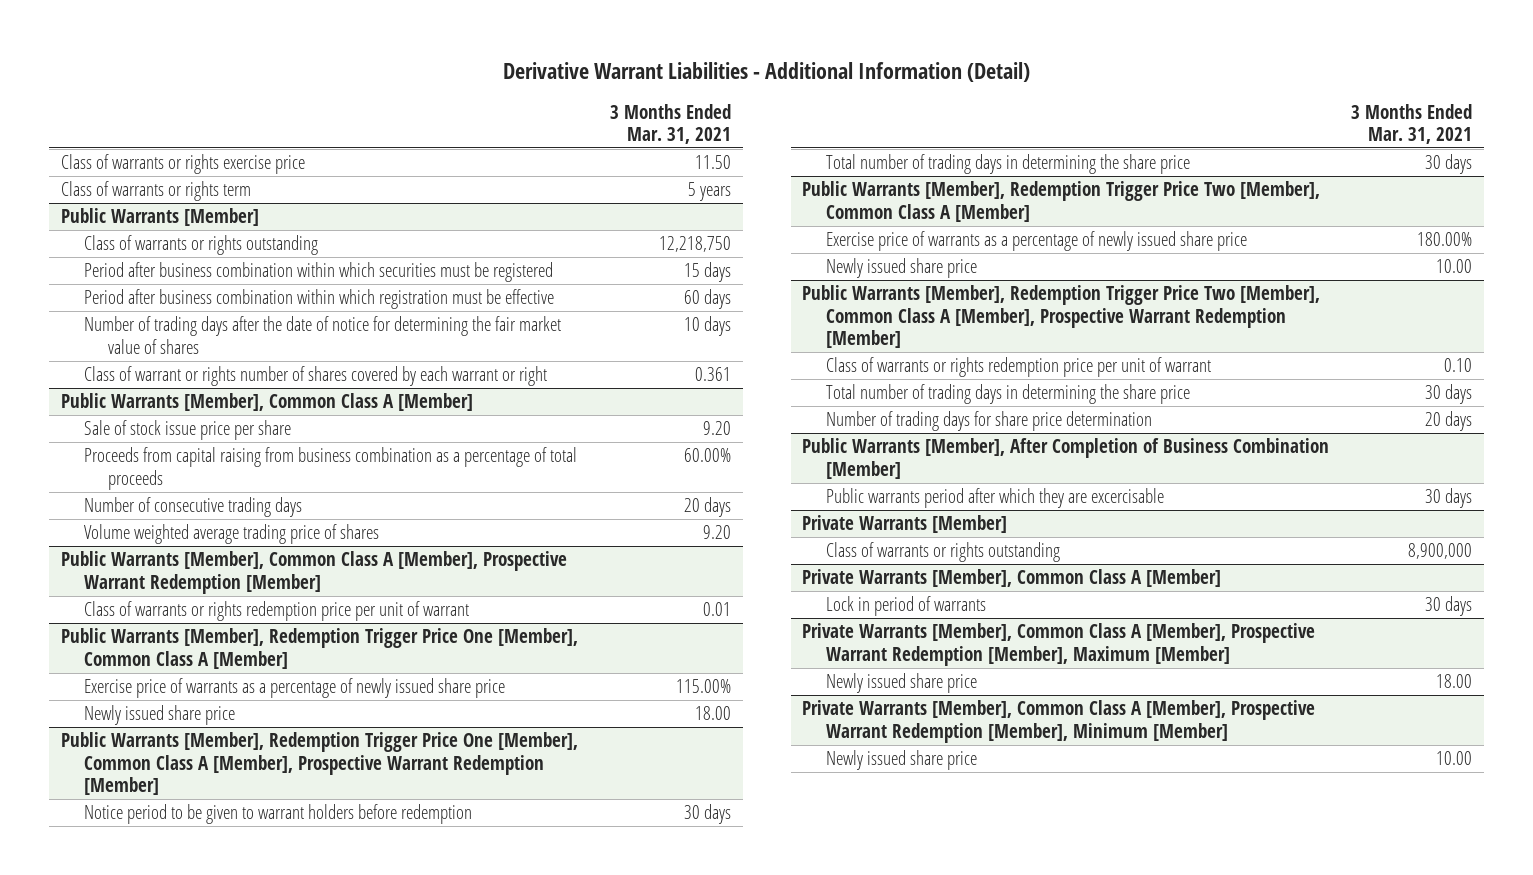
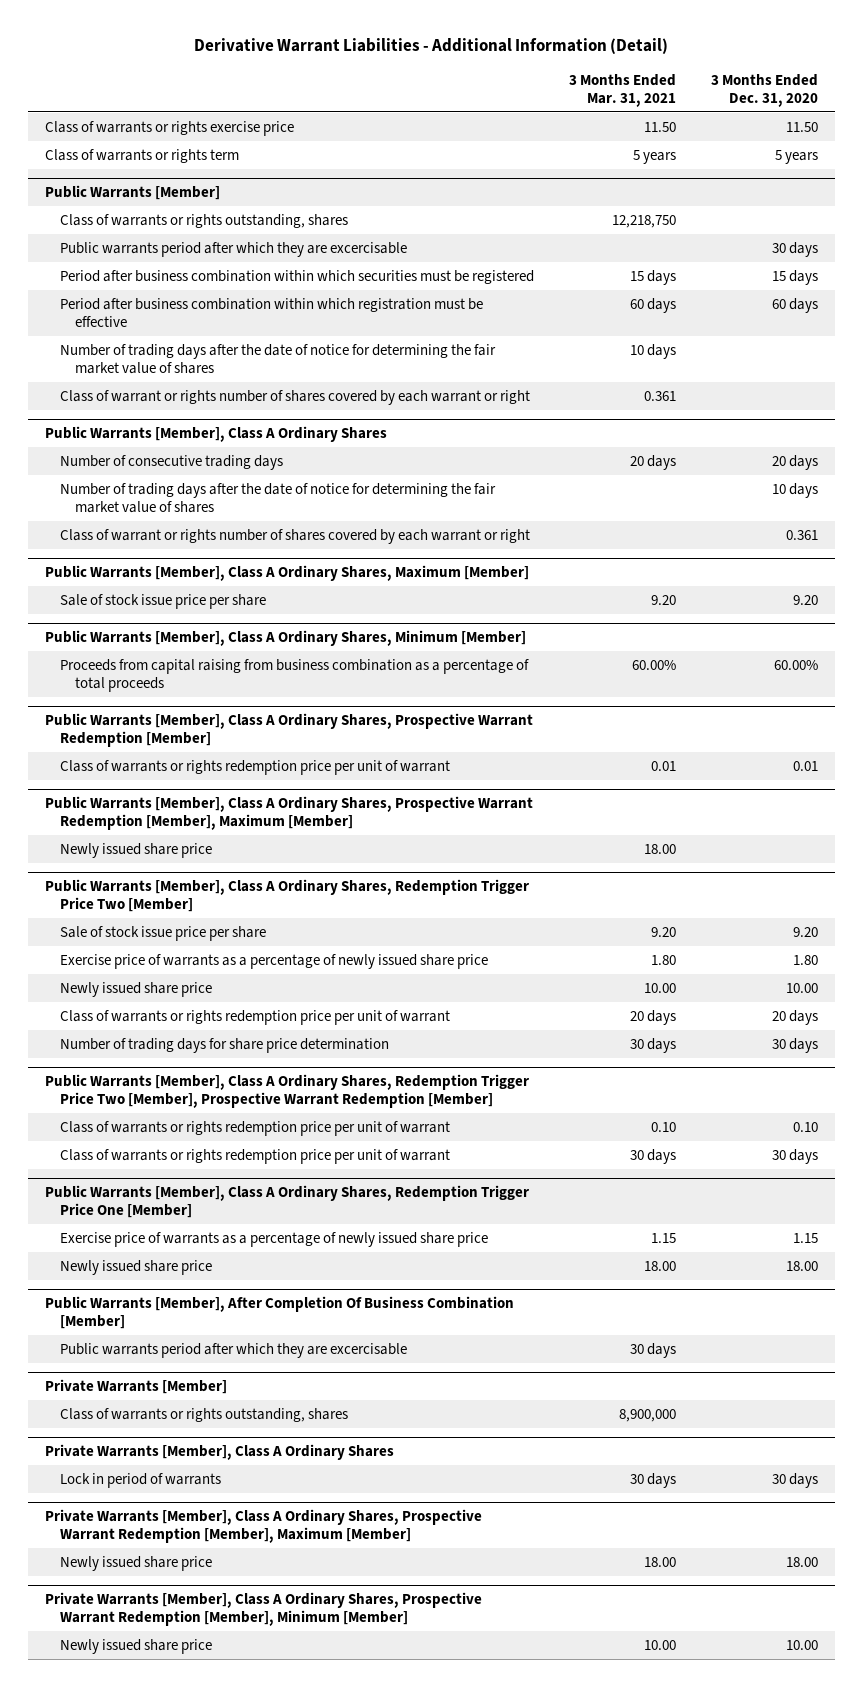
- | 3 Months Ended Mar. 31, 2021
+ | 3 Months Ended Mar. 31, 2021 | 3 Months Ended Dec. 31, 2020
@ Public Warrants [Member]
- Class of warrants or rights outstanding | 12,218,750
+ Class of warrants or rights outstanding, shares | 12,218,750 |
+ Public warrants period after which they are excercisable | | 30 days
- Public Warrants [Member], Common Class A [Member]
+ Public Warrants [Member], Class A Ordinary Shares
+ Number of consecutive trading days | 20 days | 20 days
+ Number of trading days after the date of notice for determining the fair market value of shares | | 10 days
+ Class of warrant or rights number of shares covered by each warrant or right | | 0.361
+ Public Warrants [Member], Class A Ordinary Shares, Maximum [Member]
+ Public Warrants [Member], Class A Ordinary Shares, Minimum [Member]
- Number of consecutive trading days | 20 days
- Volume weighted average trading price of shares | 9.20
- Public Warrants [Member], Common Class A [Member], Prospective Warrant Redemption [Member]
+ Public Warrants [Member], Class A Ordinary Shares, Prospective Warrant Redemption [Member]
- Public Warrants [Member], Redemption Trigger Price One [Member], Common Class A [Member]
- Exercise price of warrants as a percentage of newly issued share price | 115.00%
+ Public Warrants [Member], Class A Ordinary Shares, Prospective Warrant Redemption [Member], Maximum [Member]
- Public Warrants [Member], Redemption Trigger Price One [Member], Common Class A [Member], Prospective Warrant Redemption [Member]
- Notice period to be given to warrant holders before redemption | 30 days
- Total number of trading days in determining the share price | 30 days
- Public Warrants [Member], Redemption Trigger Price Two [Member], Common Class A [Member]
- Exercise price of warrants as a percentage of newly issued share price | 180.00%
+ Public Warrants [Member], Class A Ordinary Shares, Redemption Trigger Price Two [Member]
+ Sale of stock issue price per share | 9.20 | 9.20
+ Exercise price of warrants as a percentage of newly issued share price | 1.80 | 1.80
- Public Warrants [Member], Redemption Trigger Price Two [Member], Common Class A [Member], Prospective Warrant Redemption [Member]
+ Class of warrants or rights redemption price per unit of warrant | 20 days | 20 days
+ Number of trading days for share price determination | 30 days | 30 days
+ Public Warrants [Member], Class A Ordinary Shares, Redemption Trigger Price Two [Member], Prospective Warrant Redemption [Member]
- Total number of trading days in determining the share price | 30 days
- Number of trading days for share price determination | 20 days
- Public Warrants [Member], After Completion of Business Combination [Member]
+ Class of warrants or rights redemption price per unit of warrant | 30 days | 30 days
+ Public Warrants [Member], Class A Ordinary Shares, Redemption Trigger Price One [Member]
+ Exercise price of warrants as a percentage of newly issued share price | 1.15 | 1.15
+ Newly issued share price | 18.00 | 18.00
+ Public Warrants [Member], After Completion Of Business Combination [Member]
@ Private Warrants [Member]
- Class of warrants or rights outstanding | 8,900,000
- Private Warrants [Member], Common Class A [Member]
@ Private Warrants [Member]
+ Class of warrants or rights outstanding, shares | 8,900,000 |
+ Private Warrants [Member], Class A Ordinary Shares
- Private Warrants [Member], Common Class A [Member], Prospective Warrant Redemption [Member], Maximum [Member]
+ Private Warrants [Member], Class A Ordinary Shares, Prospective Warrant Redemption [Member], Maximum [Member]
- Private Warrants [Member], Common Class A [Member], Prospective Warrant Redemption [Member], Minimum [Member]
+ Private Warrants [Member], Class A Ordinary Shares, Prospective Warrant Redemption [Member], Minimum [Member]

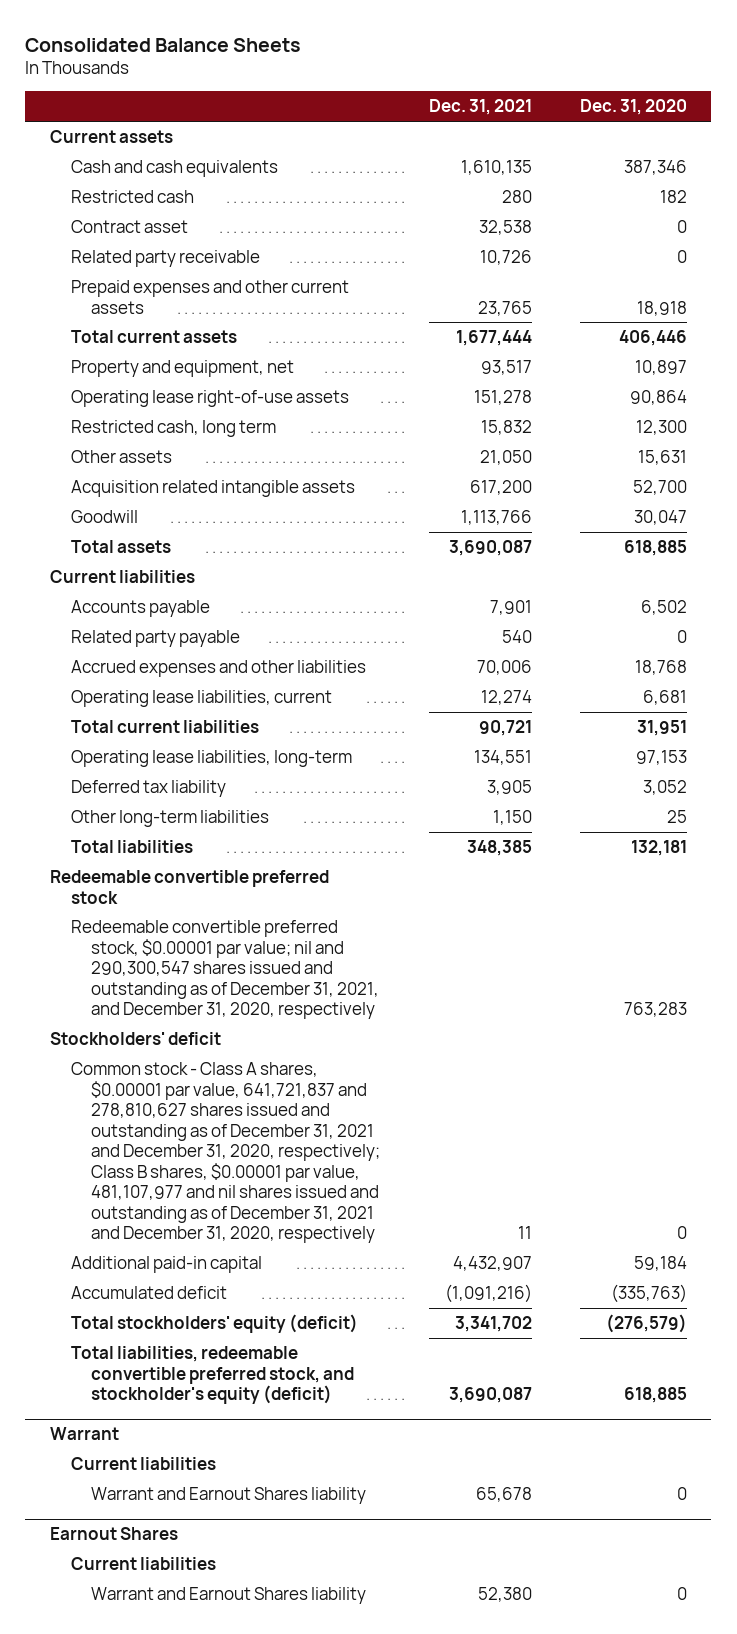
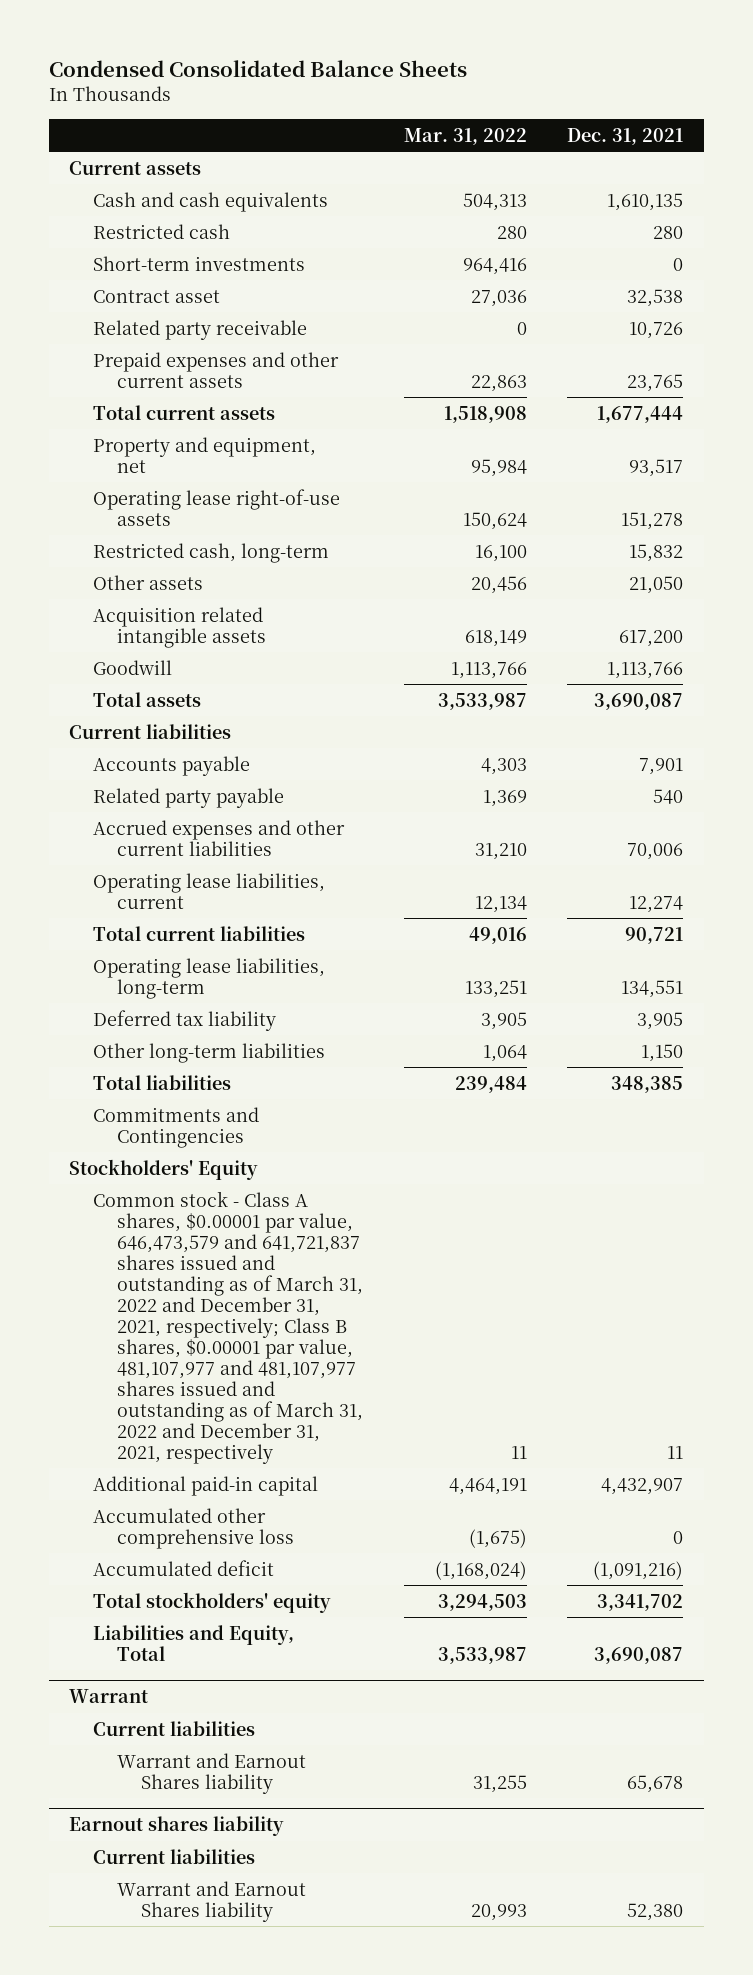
- Consolidated Balance Sheets
+ Condensed Consolidated Balance Sheets
- | Dec. 31, 2021 | Dec. 31, 2020
+ | Mar. 31, 2022 | Dec. 31, 2021
+ Short-term investments | 964,416 | 0
- Restricted cash, long term | 15,832 | 12,300
+ Restricted cash, long-term | 16,100 | 15,832
- Accrued expenses and other liabilities | 70,006 | 18,768
+ Accrued expenses and other current liabilities | 31,210 | 70,006
- Redeemable convertible preferred stock
- Redeemable convertible preferred stock, $0.00001 par value; nil and 290,300,547 shares issued and outstanding as of December 31, 2021, and December 31, 2020, respectively | | 763,283
- Stockholders' deficit
- Common stock - Class A shares, $0.00001 par value, 641,721,837 and 278,810,627 shares issued and outstanding as of December 31, 2021 and December 31, 2020, respectively; Class B shares, $0.00001 par value, 481,107,977 and nil shares issued and outstanding as of December 31, 2021 and December 31, 2020, respectively | 11 | 0
+ Commitments and Contingencies
+ Stockholders' Equity
+ Common stock - Class A shares, $0.00001 par value, 646,473,579 and 641,721,837 shares issued and outstanding as of March 31, 2022 and December 31, 2021, respectively; Class B shares, $0.00001 par value, 481,107,977 and 481,107,977 shares issued and outstanding as of March 31, 2022 and December 31, 2021, respectively | 11 | 11
+ Accumulated other comprehensive loss | (1,675) | 0
- Total stockholders' equity (deficit) | 3,341,702 | (276,579)
- Total liabilities, redeemable convertible preferred stock, and stockholder's equity (deficit) | 3,690,087 | 618,885
+ Total stockholders' equity | 3,294,503 | 3,341,702
+ Liabilities and Equity, Total | 3,533,987 | 3,690,087
- Earnout Shares
+ Earnout shares liability

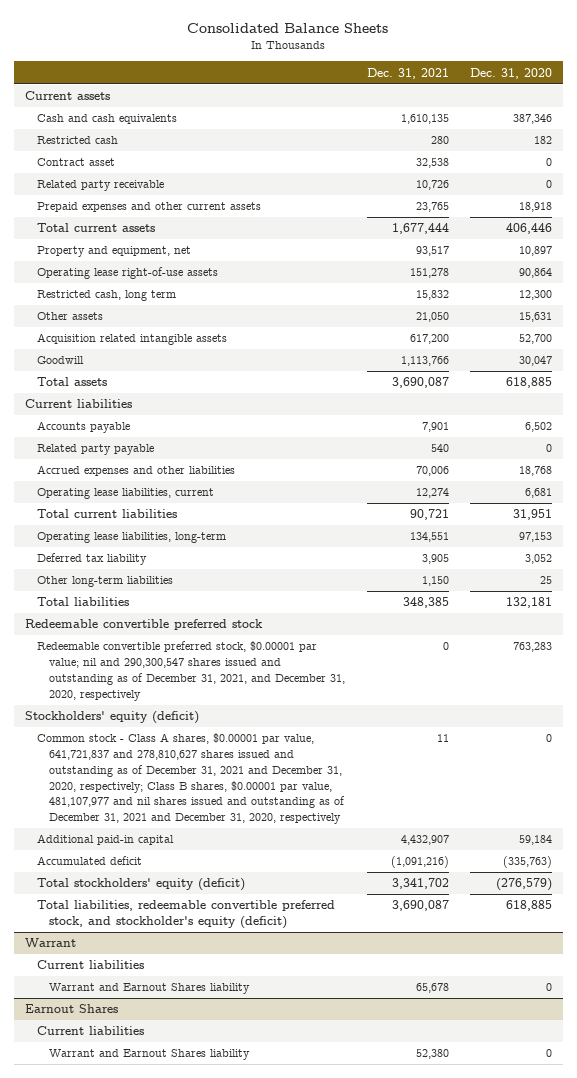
- Condensed Consolidated Balance Sheets
+ Consolidated Balance Sheets
- | Mar. 31, 2022 | Dec. 31, 2021
+ | Dec. 31, 2021 | Dec. 31, 2020
- Short-term investments | 964,416 | 0
- Restricted cash, long-term | 16,100 | 15,832
+ Restricted cash, long term | 15,832 | 12,300
- Accrued expenses and other current liabilities | 31,210 | 70,006
+ Accrued expenses and other liabilities | 70,006 | 18,768
- Commitments and Contingencies
- Stockholders' Equity
- Common stock - Class A shares, $0.00001 par value, 646,473,579 and 641,721,837 shares issued and outstanding as of March 31, 2022 and December 31, 2021, respectively; Class B shares, $0.00001 par value, 481,107,977 and 481,107,977 shares issued and outstanding as of March 31, 2022 and December 31, 2021, respectively | 11 | 11
+ Redeemable convertible preferred stock
+ Redeemable convertible preferred stock, $0.00001 par value; nil and 290,300,547 shares issued and outstanding as of December 31, 2021, and December 31, 2020, respectively | 0 | 763,283
+ Stockholders' equity (deficit)
+ Common stock - Class A shares, $0.00001 par value, 641,721,837 and 278,810,627 shares issued and outstanding as of December 31, 2021 and December 31, 2020, respectively; Class B shares, $0.00001 par value, 481,107,977 and nil shares issued and outstanding as of December 31, 2021 and December 31, 2020, respectively | 11 | 0
- Accumulated other comprehensive loss | (1,675) | 0
- Total stockholders' equity | 3,294,503 | 3,341,702
- Liabilities and Equity, Total | 3,533,987 | 3,690,087
+ Total stockholders' equity (deficit) | 3,341,702 | (276,579)
+ Total liabilities, redeemable convertible preferred stock, and stockholder's equity (deficit) | 3,690,087 | 618,885
- Earnout shares liability
+ Earnout Shares

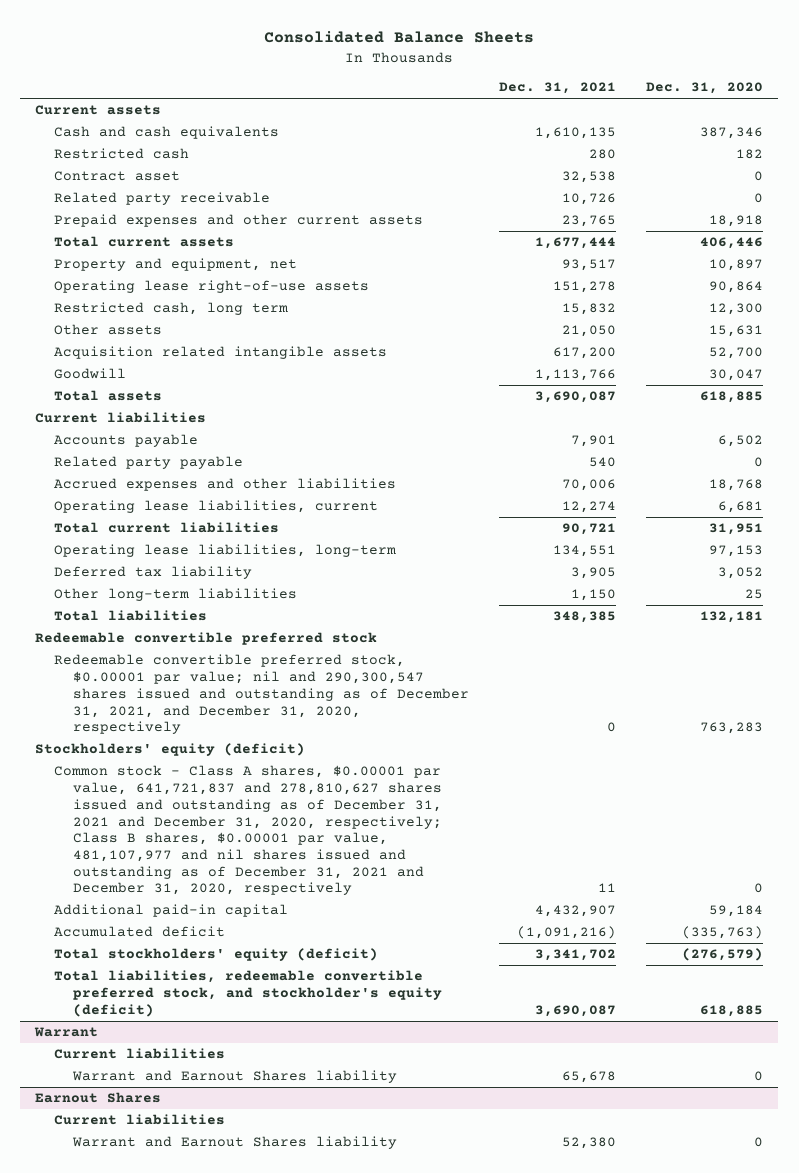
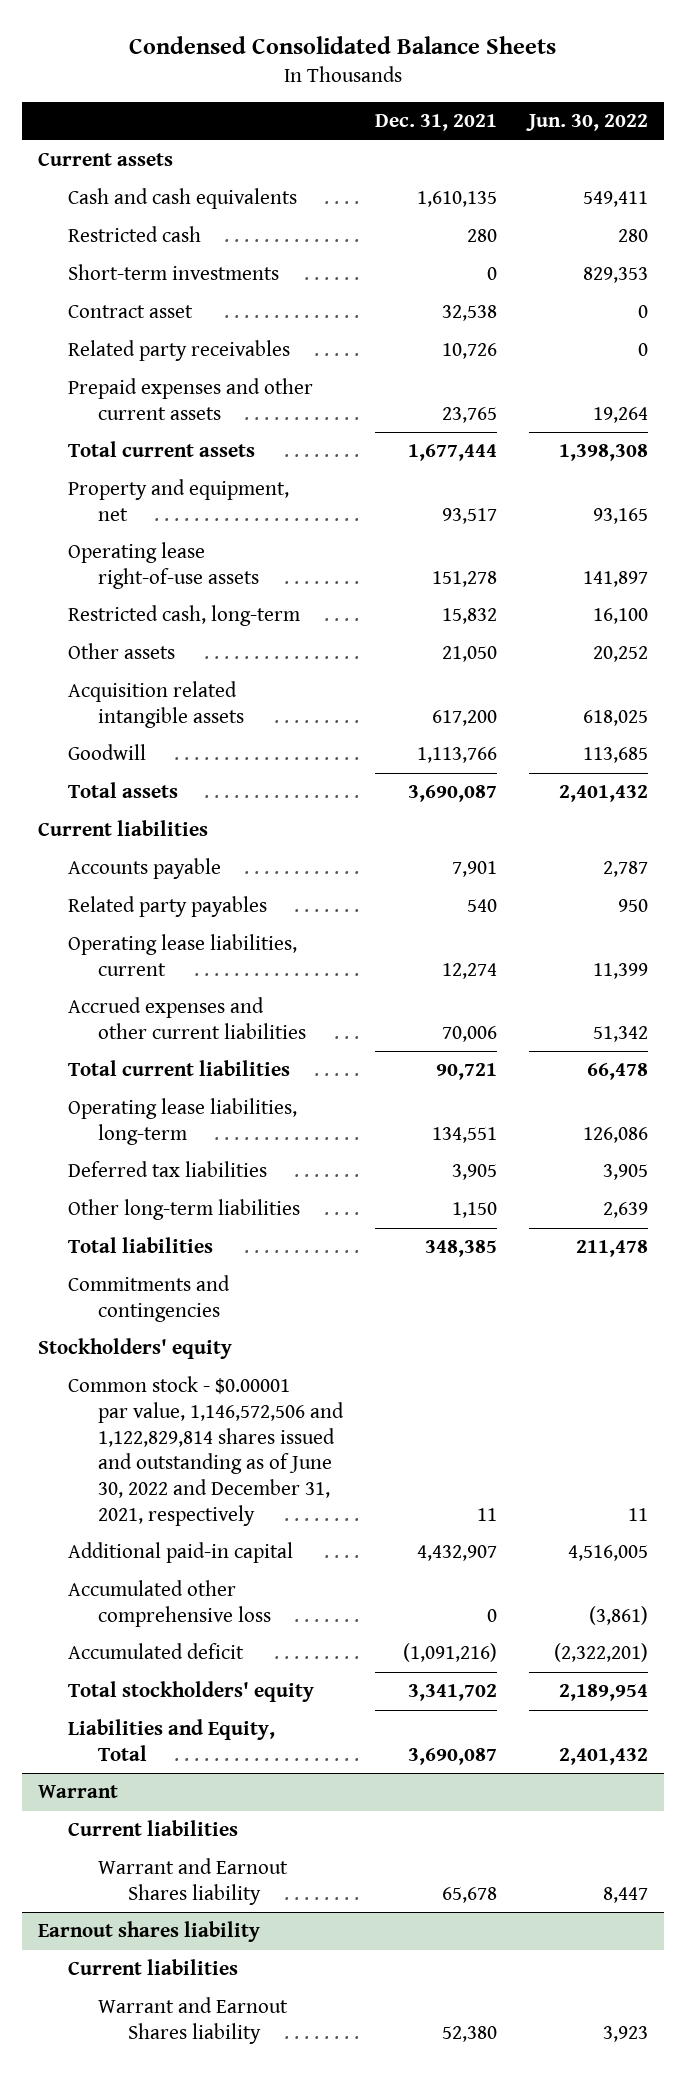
- Consolidated Balance Sheets
+ Condensed Consolidated Balance Sheets
- | Dec. 31, 2021 | Dec. 31, 2020
+ | Dec. 31, 2021 | Jun. 30, 2022
+ Short-term investments | 0 | 829,353
- Related party receivable | 10,726 | 0
+ Related party receivables | 10,726 | 0
- Restricted cash, long term | 15,832 | 12,300
+ Restricted cash, long-term | 15,832 | 16,100
- Related party payable | 540 | 0
- Accrued expenses and other liabilities | 70,006 | 18,768
+ Related party payables | 540 | 950
+ Accrued expenses and other current liabilities | 70,006 | 51,342
- Deferred tax liability | 3,905 | 3,052
+ Deferred tax liabilities | 3,905 | 3,905
- Redeemable convertible preferred stock
- Redeemable convertible preferred stock, $0.00001 par value; nil and 290,300,547 shares issued and outstanding as of December 31, 2021, and December 31, 2020, respectively | 0 | 763,283
- Stockholders' equity (deficit)
- Common stock - Class A shares, $0.00001 par value, 641,721,837 and 278,810,627 shares issued and outstanding as of December 31, 2021 and December 31, 2020, respectively; Class B shares, $0.00001 par value, 481,107,977 and nil shares issued and outstanding as of December 31, 2021 and December 31, 2020, respectively | 11 | 0
+ Commitments and contingencies
+ Stockholders' equity
+ Common stock - $0.00001 par value, 1,146,572,506 and 1,122,829,814 shares issued and outstanding as of June 30, 2022 and December 31, 2021, respectively | 11 | 11
+ Accumulated other comprehensive loss | 0 | (3,861)
- Total stockholders' equity (deficit) | 3,341,702 | (276,579)
- Total liabilities, redeemable convertible preferred stock, and stockholder's equity (deficit) | 3,690,087 | 618,885
+ Total stockholders' equity | 3,341,702 | 2,189,954
+ Liabilities and Equity, Total | 3,690,087 | 2,401,432
- Earnout Shares
+ Earnout shares liability

